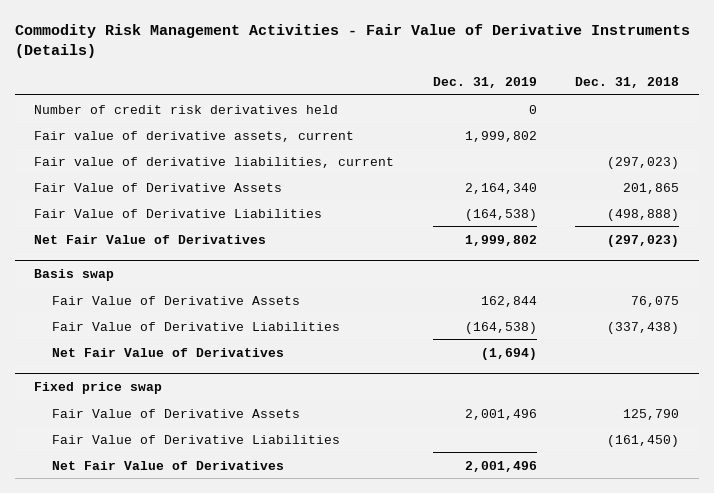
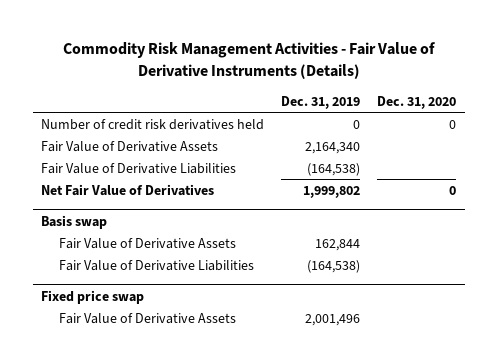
- | Dec. 31, 2019 | Dec. 31, 2018
+ | Dec. 31, 2019 | Dec. 31, 2020
- Fair value of derivative assets, current | 1,999,802 |
- Fair value of derivative liabilities, current | | (297,023)
@ Basis swap
- Net Fair Value of Derivatives | (1,694) |
@ Fixed price swap
- Fair Value of Derivative Liabilities | | (161,450)
- Net Fair Value of Derivatives | 2,001,496 |

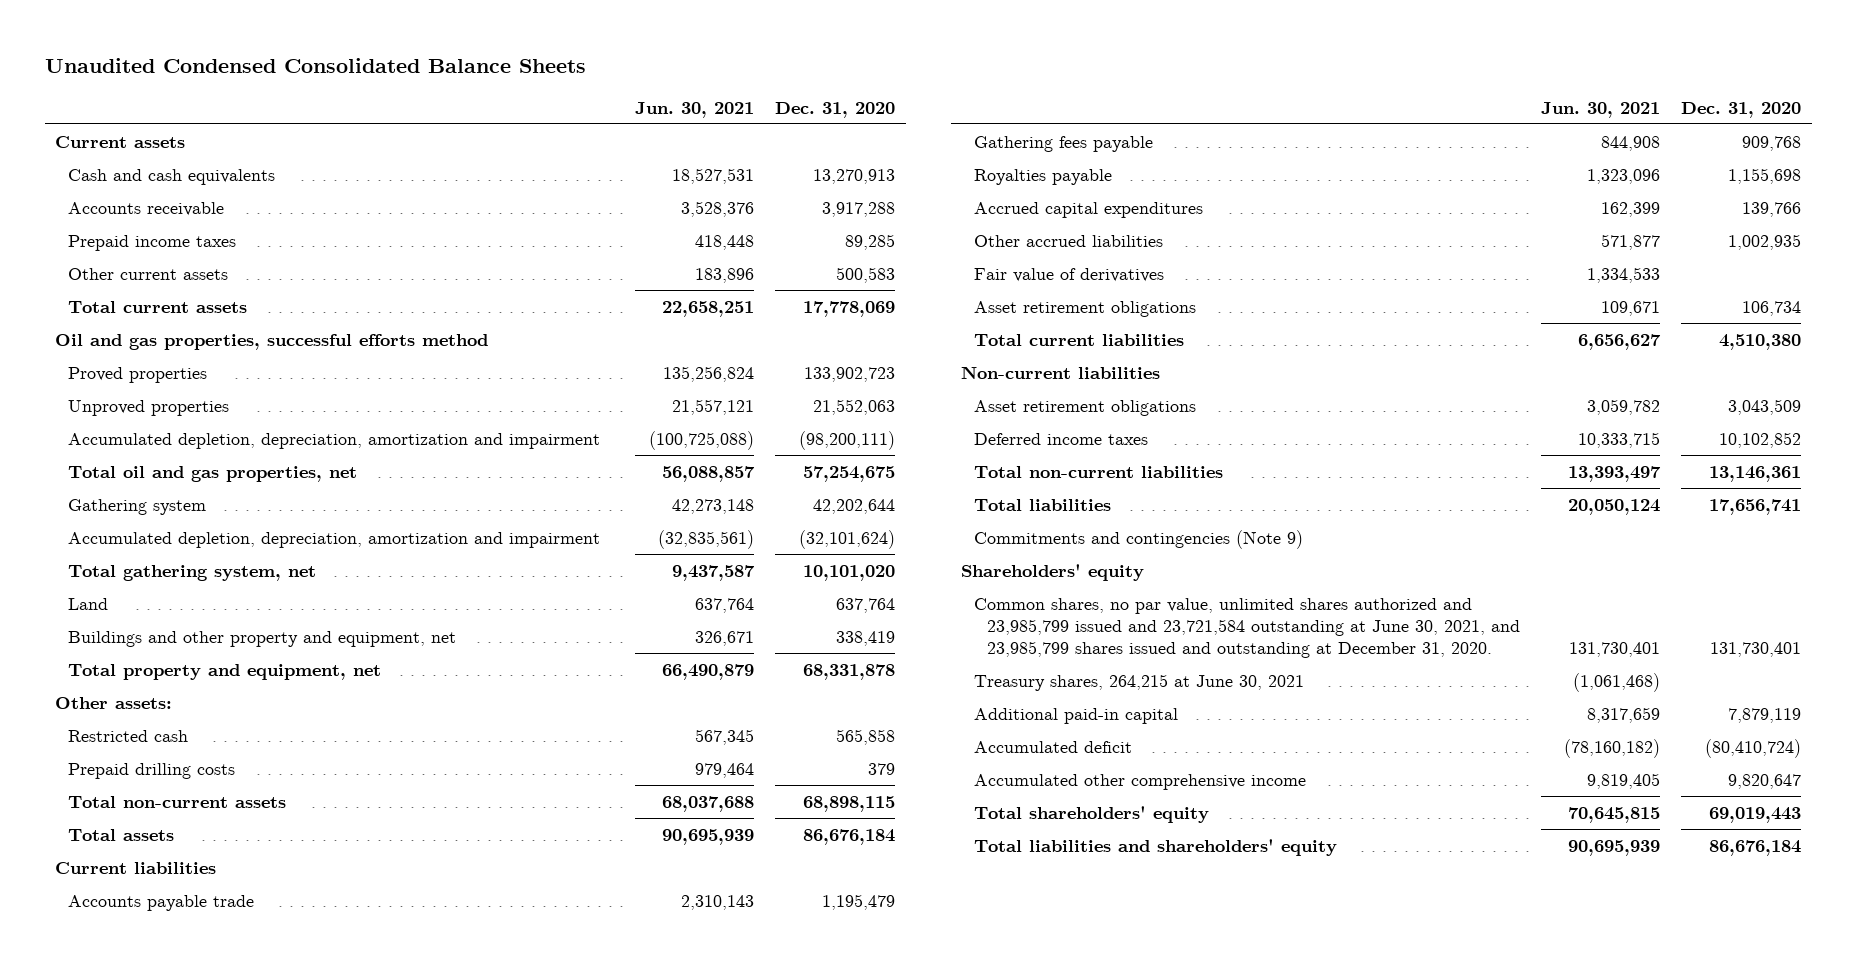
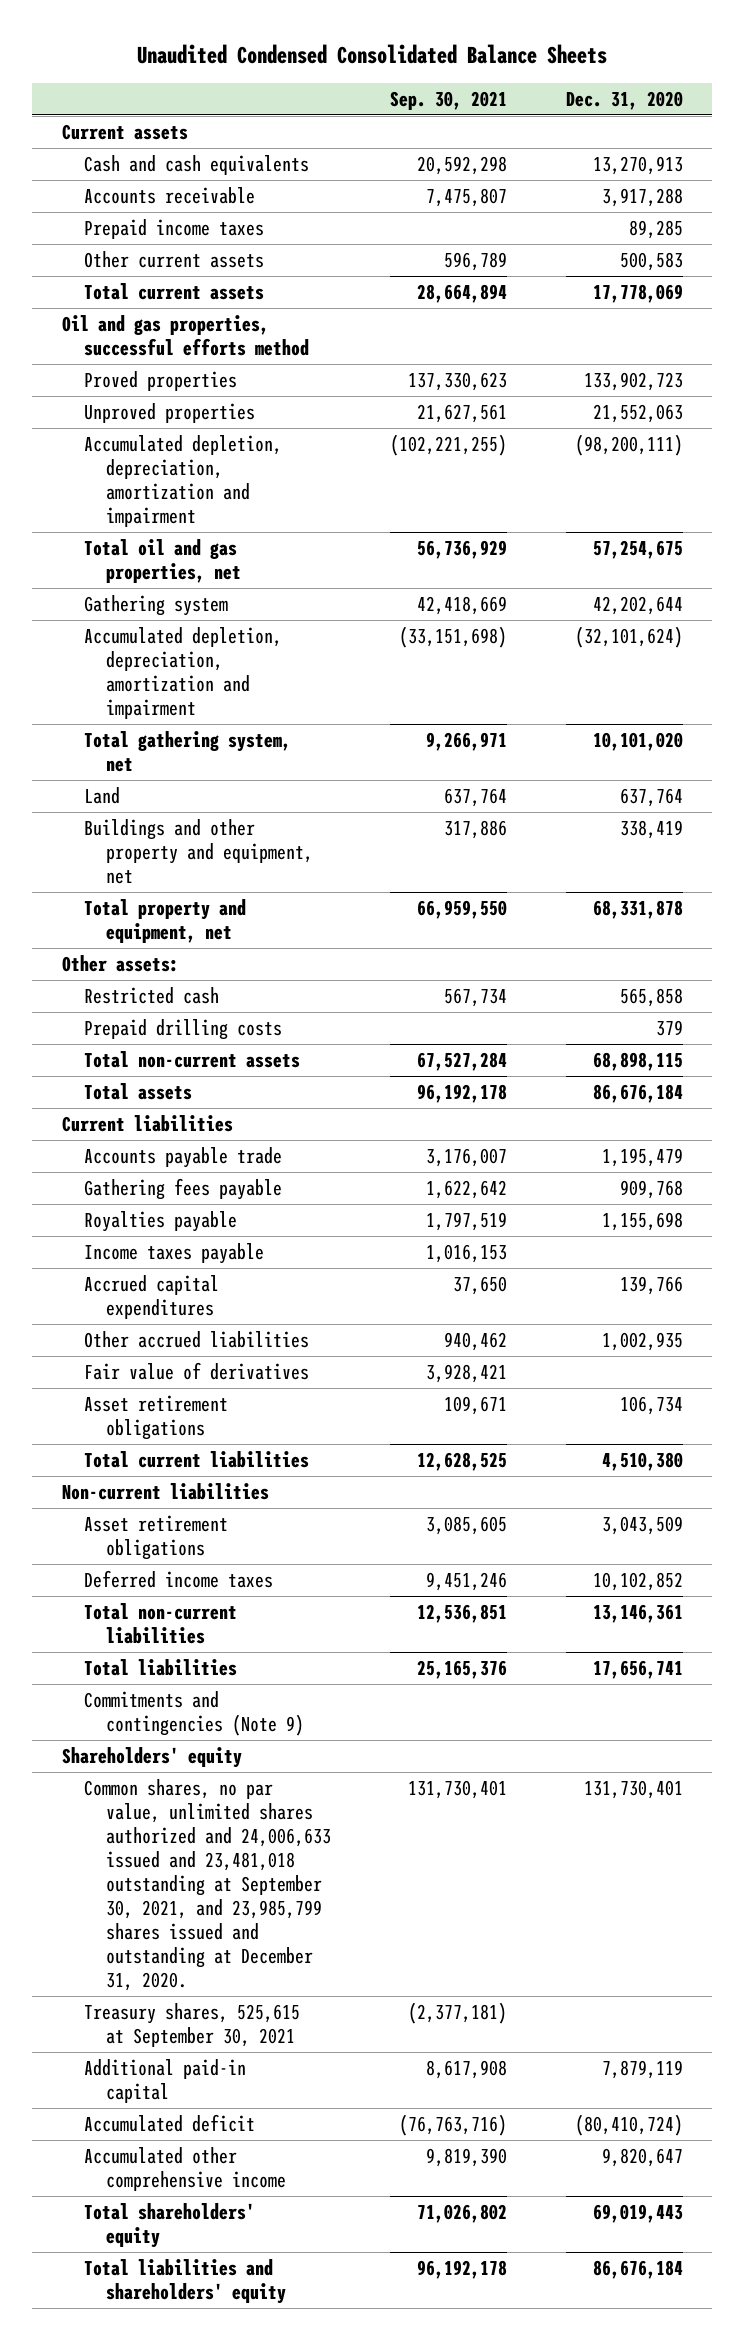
- | Jun. 30, 2021 | Dec. 31, 2020
+ | Sep. 30, 2021 | Dec. 31, 2020
+ Income taxes payable | 1,016,153 |
- Common shares, no par value, unlimited shares authorized and 23,985,799 issued and 23,721,584 outstanding at June 30, 2021, and 23,985,799 shares issued and outstanding at December 31, 2020. | 131,730,401 | 131,730,401
- Treasury shares, 264,215 at June 30, 2021 | (1,061,468) |
+ Common shares, no par value, unlimited shares authorized and 24,006,633 issued and 23,481,018 outstanding at September 30, 2021, and 23,985,799 shares issued and outstanding at December 31, 2020. | 131,730,401 | 131,730,401
+ Treasury shares, 525,615 at September 30, 2021 | (2,377,181) |

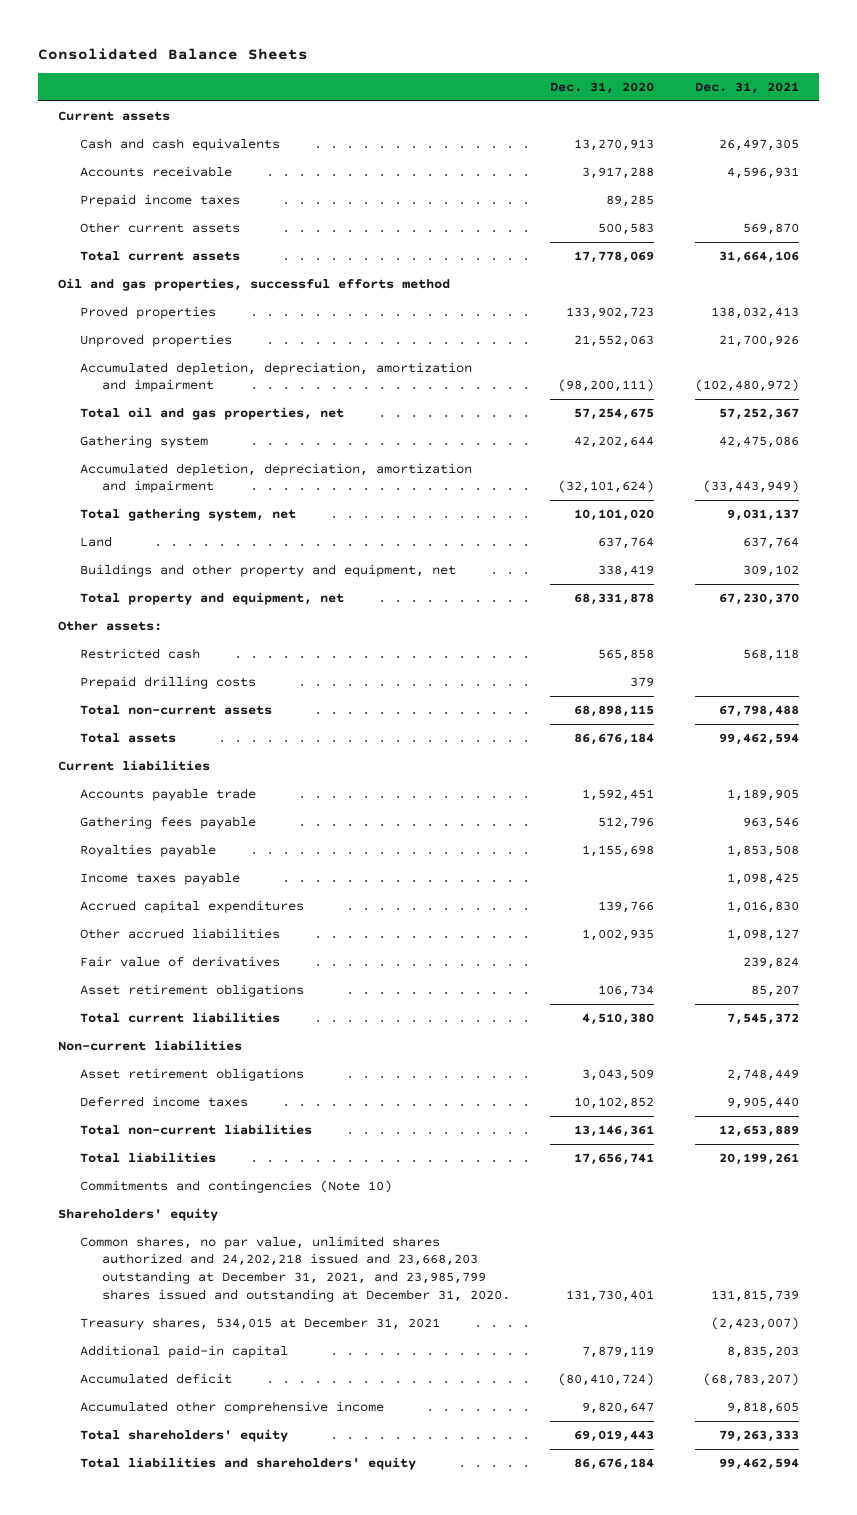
- Unaudited Condensed Consolidated Balance Sheets
+ Consolidated Balance Sheets
- | Sep. 30, 2021 | Dec. 31, 2020
+ | Dec. 31, 2020 | Dec. 31, 2021
- Accounts payable trade | 3,176,007 | 1,195,479
- Gathering fees payable | 1,622,642 | 909,768
+ Accounts payable trade | 1,592,451 | 1,189,905
+ Gathering fees payable | 512,796 | 963,546
- Commitments and contingencies (Note 9)
+ Commitments and contingencies (Note 10)
- Common shares, no par value, unlimited shares authorized and 24,006,633 issued and 23,481,018 outstanding at September 30, 2021, and 23,985,799 shares issued and outstanding at December 31, 2020. | 131,730,401 | 131,730,401
- Treasury shares, 525,615 at September 30, 2021 | (2,377,181) |
+ Common shares, no par value, unlimited shares authorized and 24,202,218 issued and 23,668,203 outstanding at December 31, 2021, and 23,985,799 shares issued and outstanding at December 31, 2020. | 131,730,401 | 131,815,739
+ Treasury shares, 534,015 at December 31, 2021 | | (2,423,007)

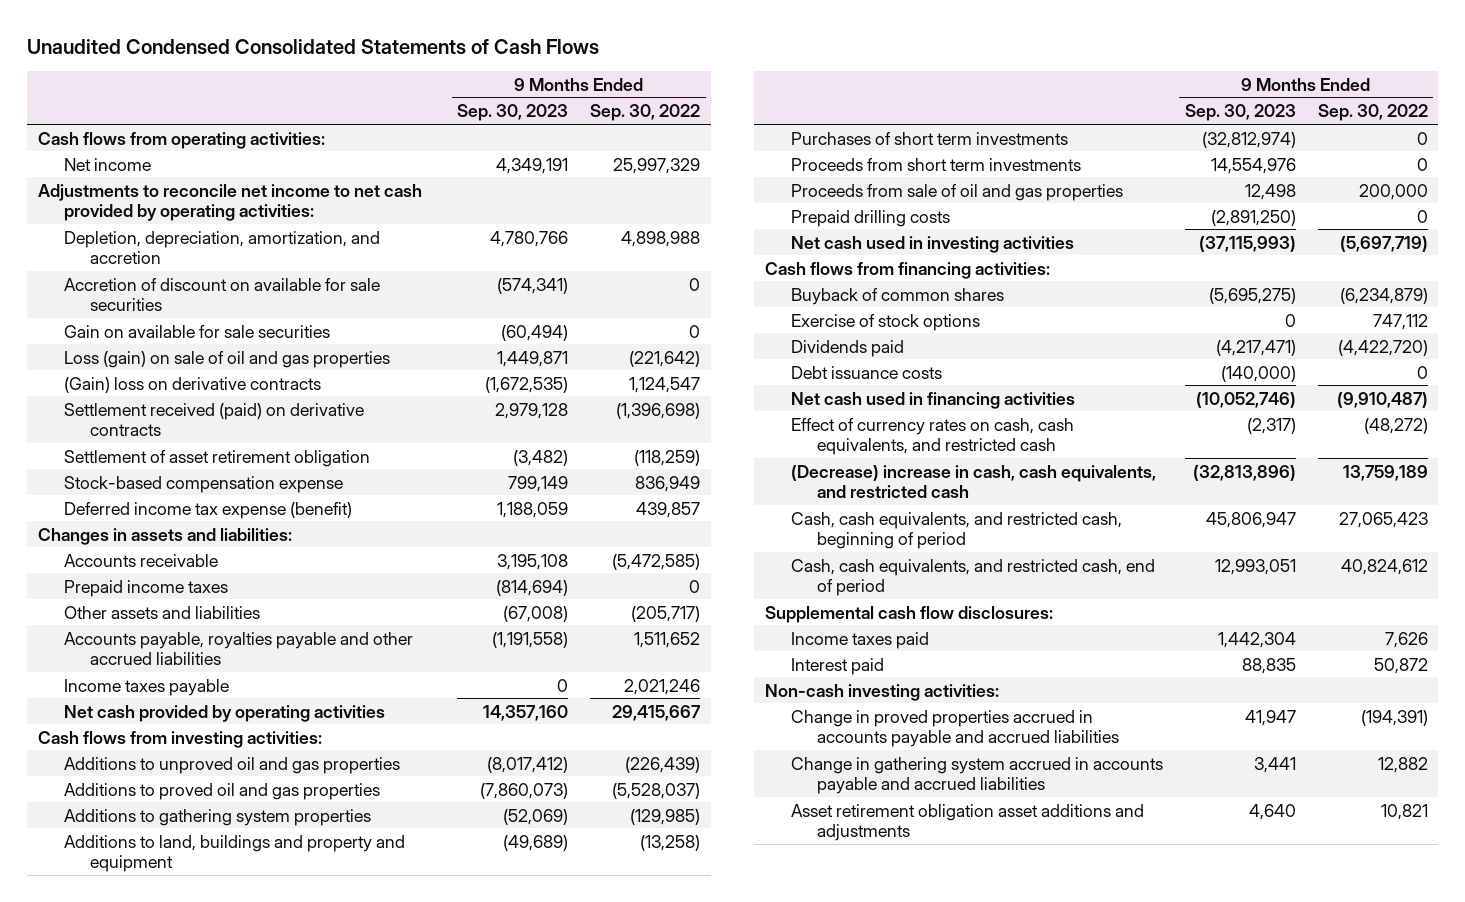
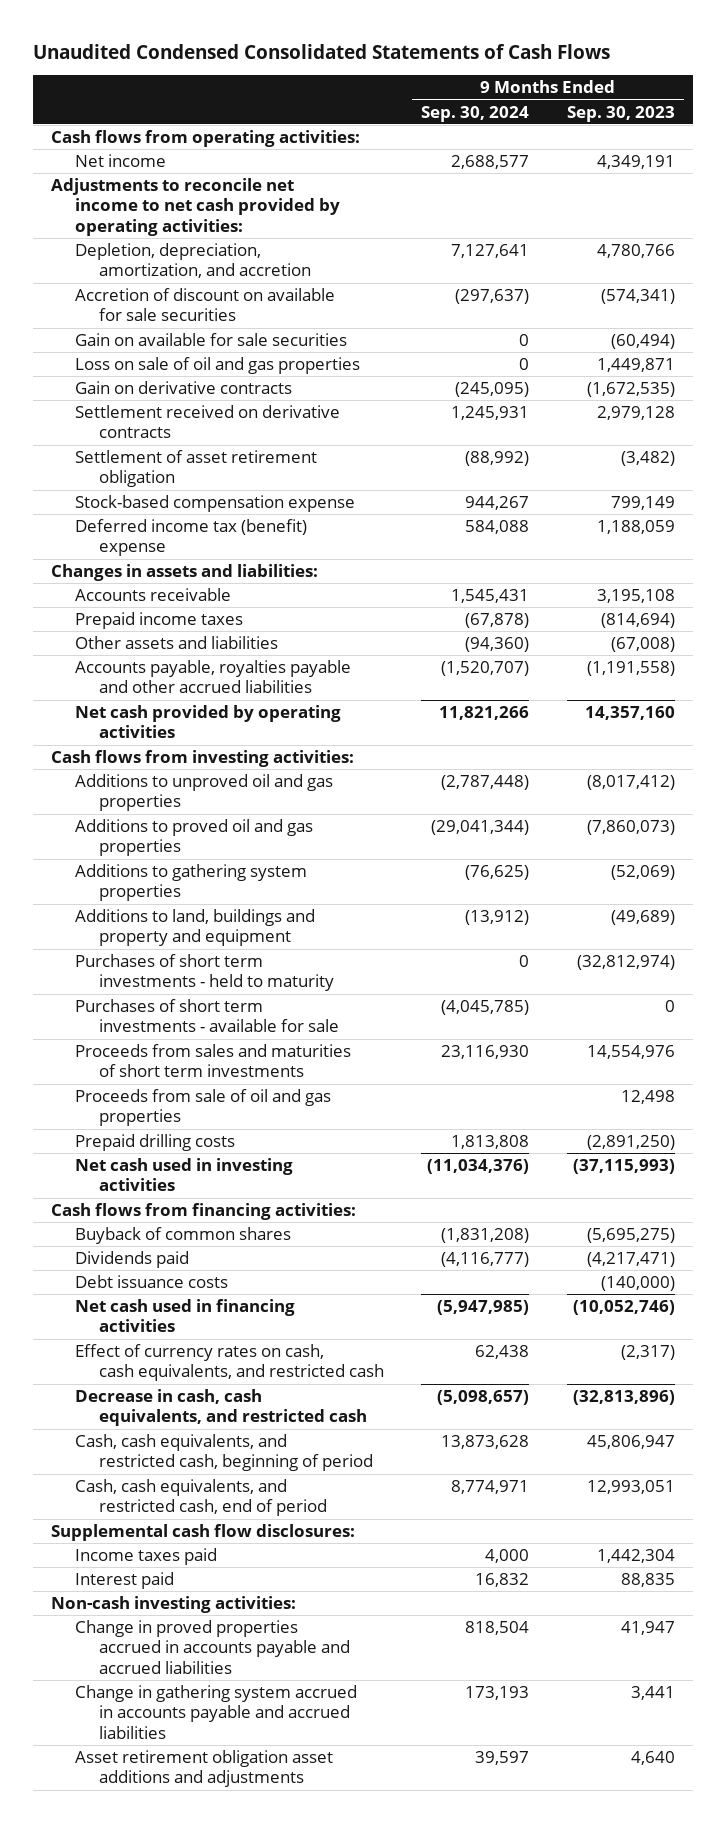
- | 9 Months Ended Sep. 30, 2023 | 9 Months Ended Sep. 30, 2022
+ | 9 Months Ended Sep. 30, 2024 | 9 Months Ended Sep. 30, 2023
- Loss (gain) on sale of oil and gas properties | 1,449,871 | (221,642)
- (Gain) loss on derivative contracts | (1,672,535) | 1,124,547
- Settlement received (paid) on derivative contracts | 2,979,128 | (1,396,698)
+ Loss on sale of oil and gas properties | 0 | 1,449,871
+ Gain on derivative contracts | (245,095) | (1,672,535)
+ Settlement received on derivative contracts | 1,245,931 | 2,979,128
- Deferred income tax expense (benefit) | 1,188,059 | 439,857
+ Deferred income tax (benefit) expense | 584,088 | 1,188,059
- Income taxes payable | 0 | 2,021,246
- Purchases of short term investments | (32,812,974) | 0
- Proceeds from short term investments | 14,554,976 | 0
+ Purchases of short term investments - held to maturity | 0 | (32,812,974)
+ Purchases of short term investments - available for sale | (4,045,785) | 0
+ Proceeds from sales and maturities of short term investments | 23,116,930 | 14,554,976
- Exercise of stock options | 0 | 747,112
- (Decrease) increase in cash, cash equivalents, and restricted cash | (32,813,896) | 13,759,189
+ Decrease in cash, cash equivalents, and restricted cash | (5,098,657) | (32,813,896)

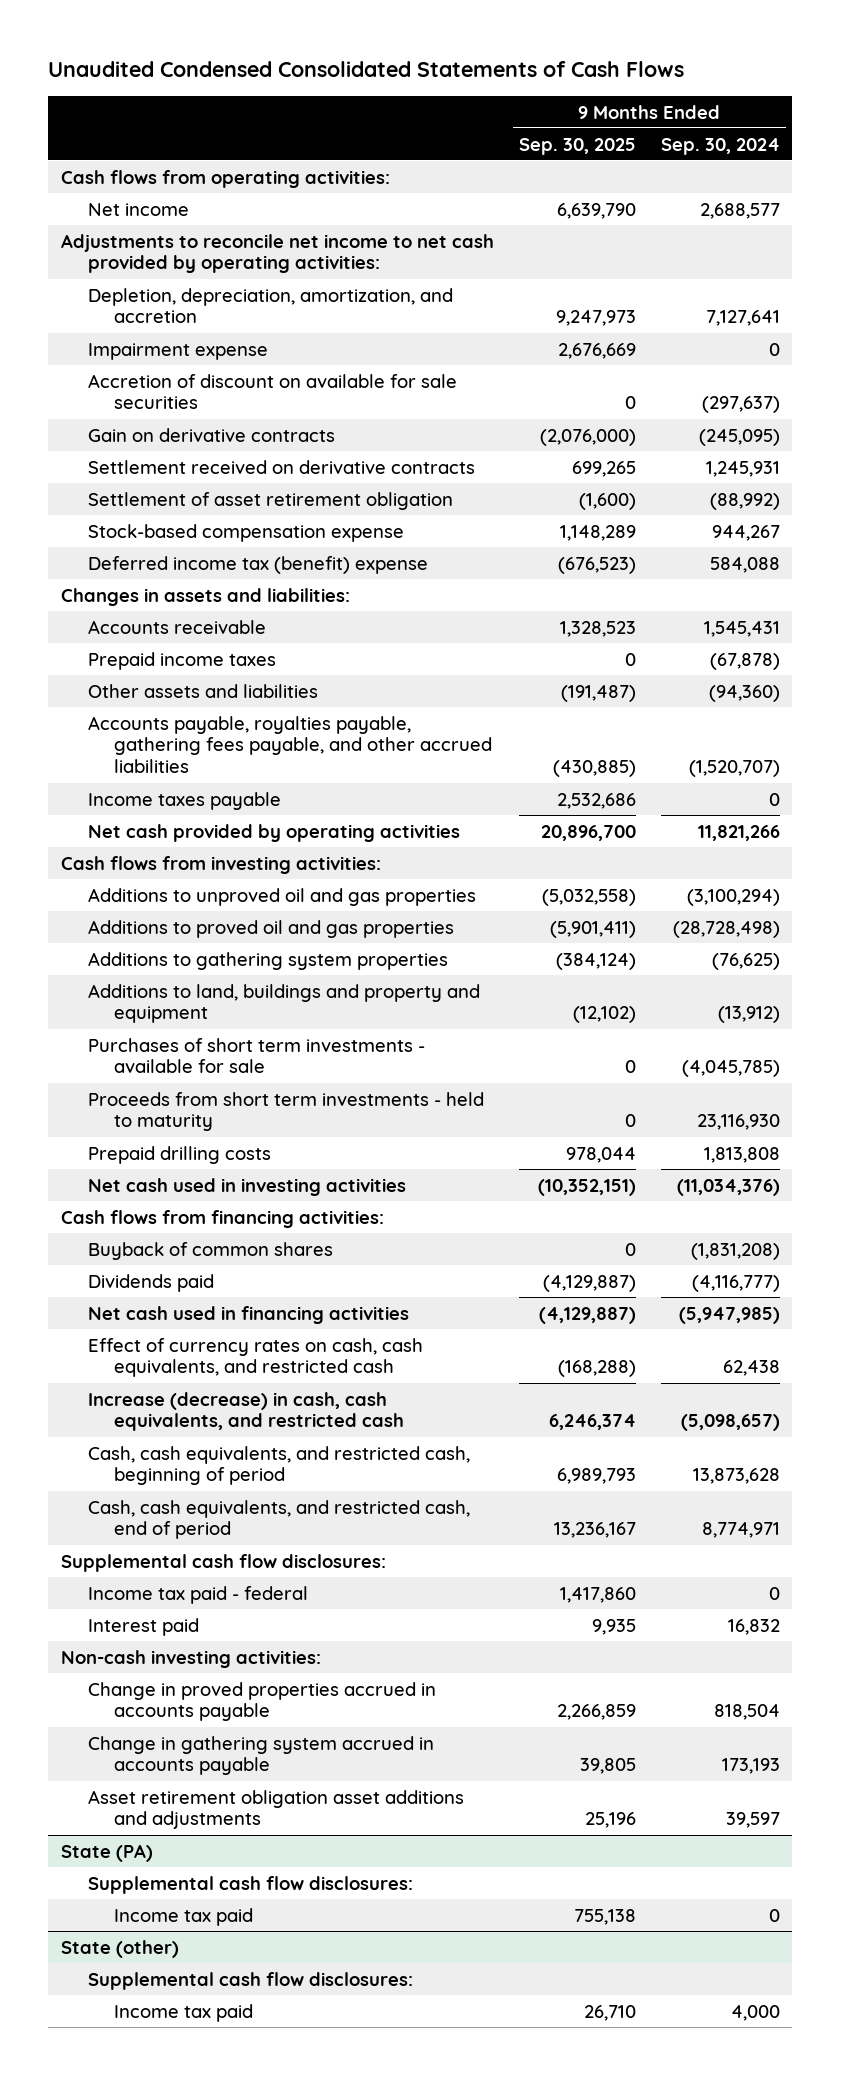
- | 9 Months Ended Sep. 30, 2024 | 9 Months Ended Sep. 30, 2023
+ | 9 Months Ended Sep. 30, 2025 | 9 Months Ended Sep. 30, 2024
+ Impairment expense | 2,676,669 | 0
- Gain on available for sale securities | 0 | (60,494)
- Loss on sale of oil and gas properties | 0 | 1,449,871
- Accounts payable, royalties payable and other accrued liabilities | (1,520,707) | (1,191,558)
+ Accounts payable, royalties payable, gathering fees payable, and other accrued liabilities | (430,885) | (1,520,707)
+ Income taxes payable | 2,532,686 | 0
- Additions to unproved oil and gas properties | (2,787,448) | (8,017,412)
- Additions to proved oil and gas properties | (29,041,344) | (7,860,073)
+ Additions to unproved oil and gas properties | (5,032,558) | (3,100,294)
+ Additions to proved oil and gas properties | (5,901,411) | (28,728,498)
- Purchases of short term investments - held to maturity | 0 | (32,812,974)
- Proceeds from sales and maturities of short term investments | 23,116,930 | 14,554,976
- Proceeds from sale of oil and gas properties | | 12,498
+ Proceeds from short term investments - held to maturity | 0 | 23,116,930
- Debt issuance costs | | (140,000)
- Decrease in cash, cash equivalents, and restricted cash | (5,098,657) | (32,813,896)
+ Increase (decrease) in cash, cash equivalents, and restricted cash | 6,246,374 | (5,098,657)
- Income taxes paid | 4,000 | 1,442,304
+ Income tax paid - federal | 1,417,860 | 0
- Change in proved properties accrued in accounts payable and accrued liabilities | 818,504 | 41,947
- Change in gathering system accrued in accounts payable and accrued liabilities | 173,193 | 3,441
+ Change in proved properties accrued in accounts payable | 2,266,859 | 818,504
+ Change in gathering system accrued in accounts payable | 39,805 | 173,193
+ State (PA)
+ Supplemental cash flow disclosures:
+ Income tax paid | 755,138 | 0
+ State (other)
+ Supplemental cash flow disclosures:
+ Income tax paid | 26,710 | 4,000

